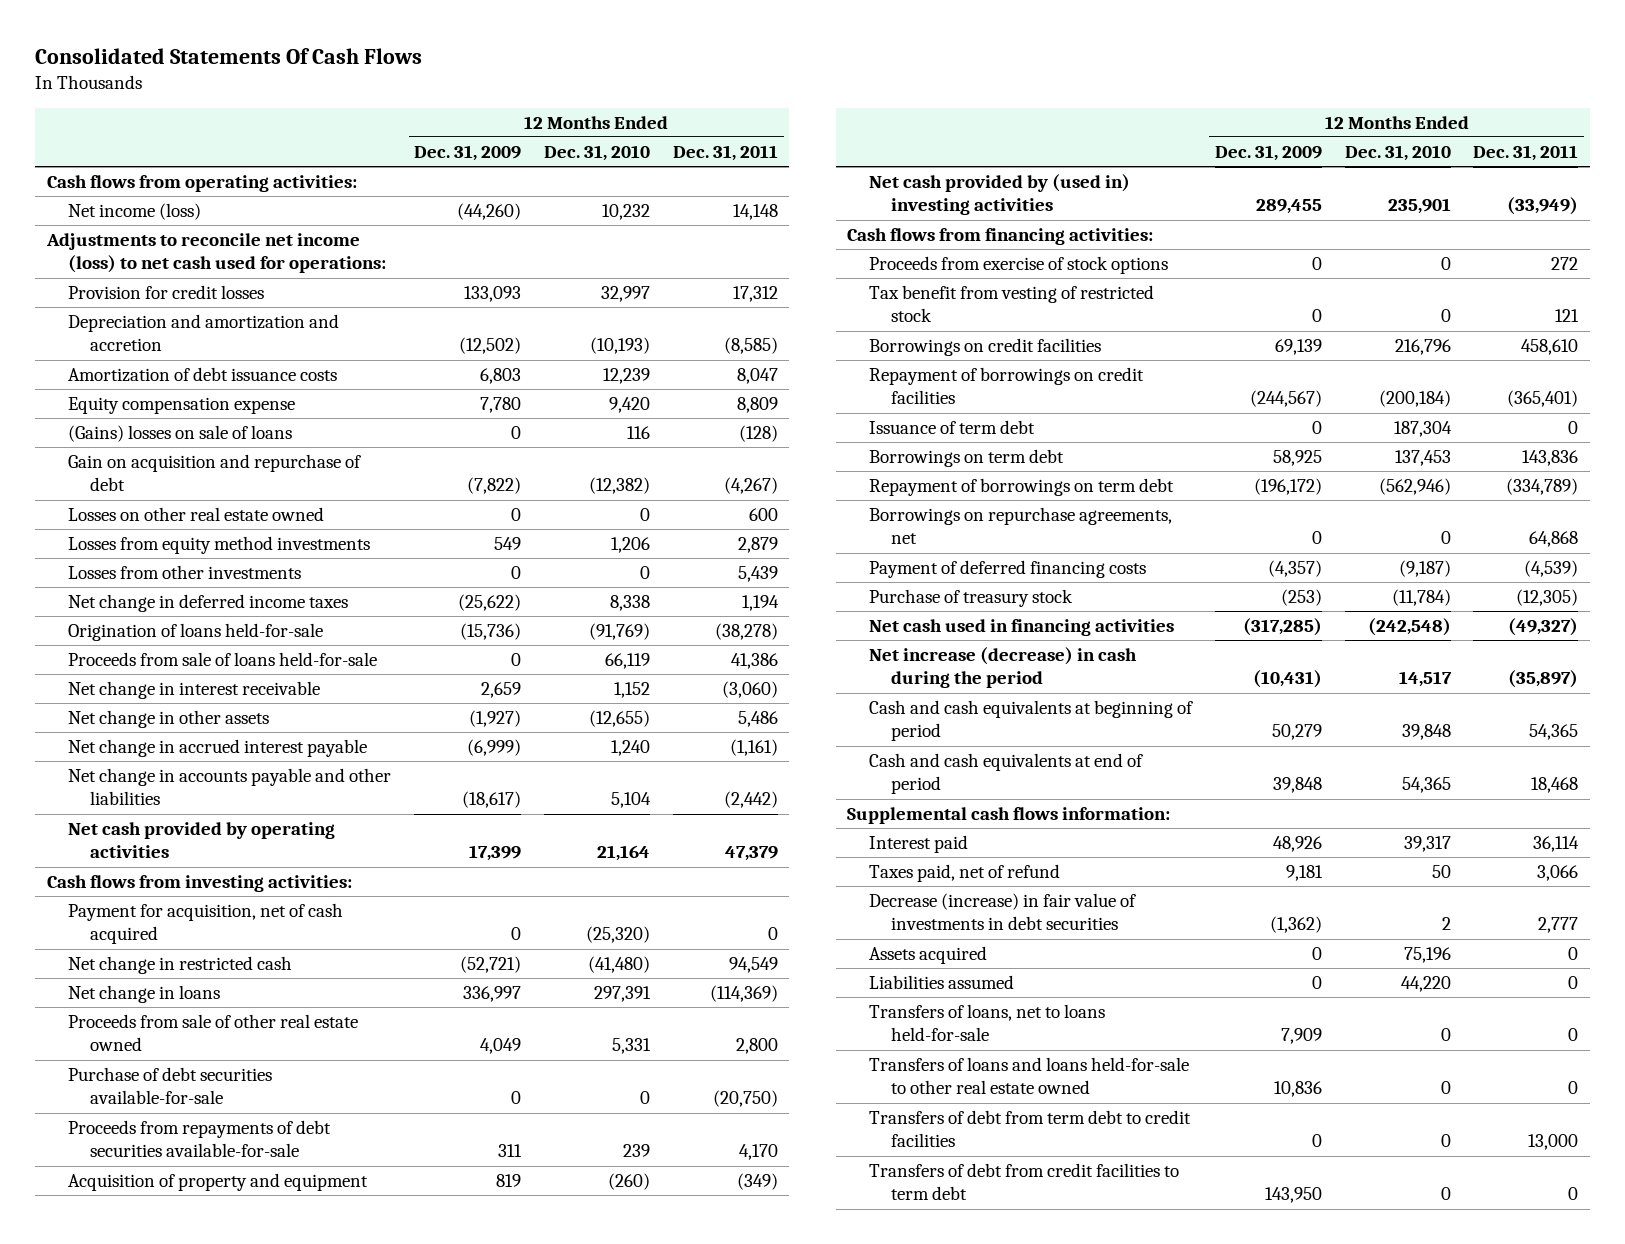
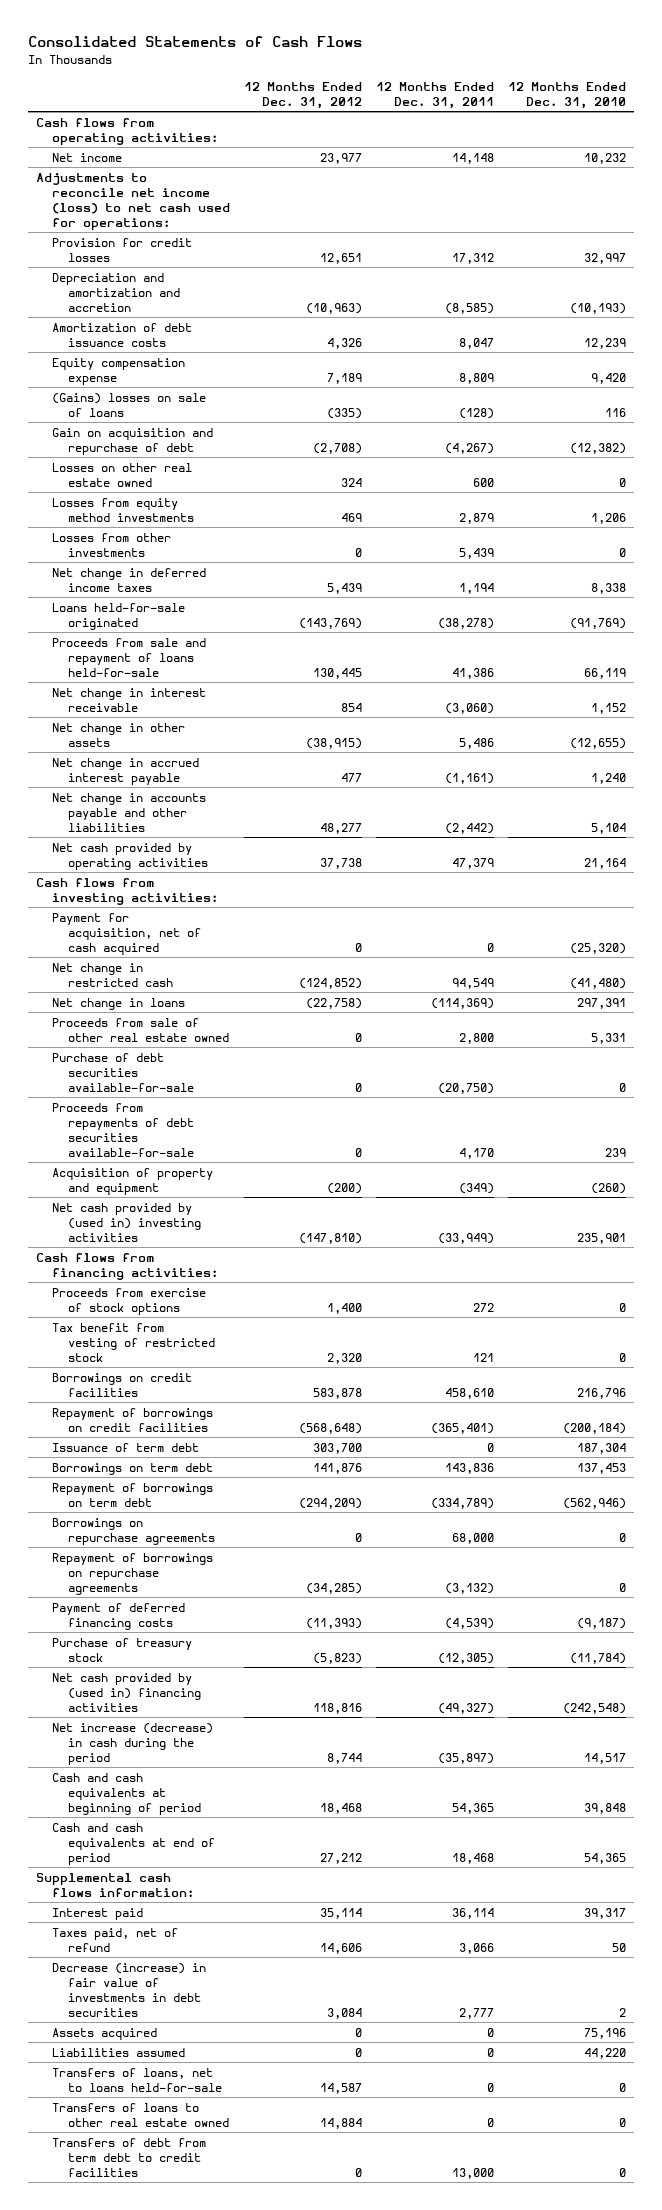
- Consolidated Statements Of Cash Flows
+ Consolidated Statements of Cash Flows
- | 12 Months Ended Dec. 31, 2009 | 12 Months Ended Dec. 31, 2010 | 12 Months Ended Dec. 31, 2011
+ | 12 Months Ended Dec. 31, 2012 | 12 Months Ended Dec. 31, 2011 | 12 Months Ended Dec. 31, 2010
- Net income (loss) | (44,260) | 10,232 | 14,148
+ Net income | 23,977 | 14,148 | 10,232
- Origination of loans held-for-sale | (15,736) | (91,769) | (38,278)
- Proceeds from sale of loans held-for-sale | 0 | 66,119 | 41,386
+ Loans held-for-sale originated | (143,769) | (38,278) | (91,769)
+ Proceeds from sale and repayment of loans held-for-sale | 130,445 | 41,386 | 66,119
- Borrowings on repurchase agreements, net | 0 | 0 | 64,868
+ Borrowings on repurchase agreements | 0 | 68,000 | 0
+ Repayment of borrowings on repurchase agreements | (34,285) | (3,132) | 0
- Net cash used in financing activities | (317,285) | (242,548) | (49,327)
+ Net cash provided by (used in) financing activities | 118,816 | (49,327) | (242,548)
- Transfers of loans and loans held-for-sale to other real estate owned | 10,836 | 0 | 0
+ Transfers of loans to other real estate owned | 14,884 | 0 | 0
- Transfers of debt from credit facilities to term debt | 143,950 | 0 | 0

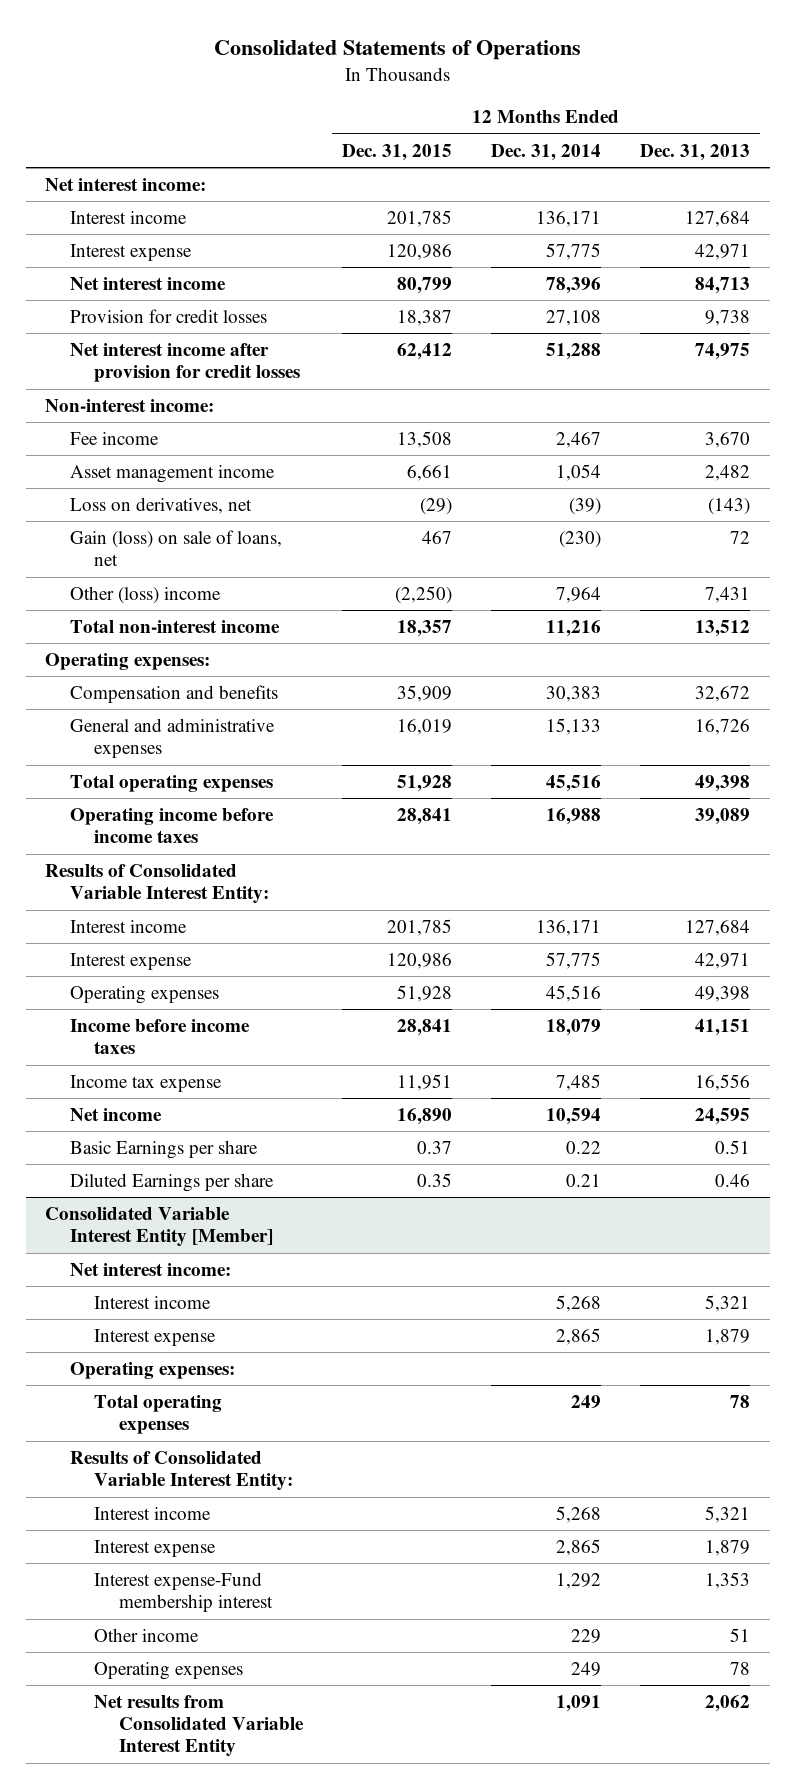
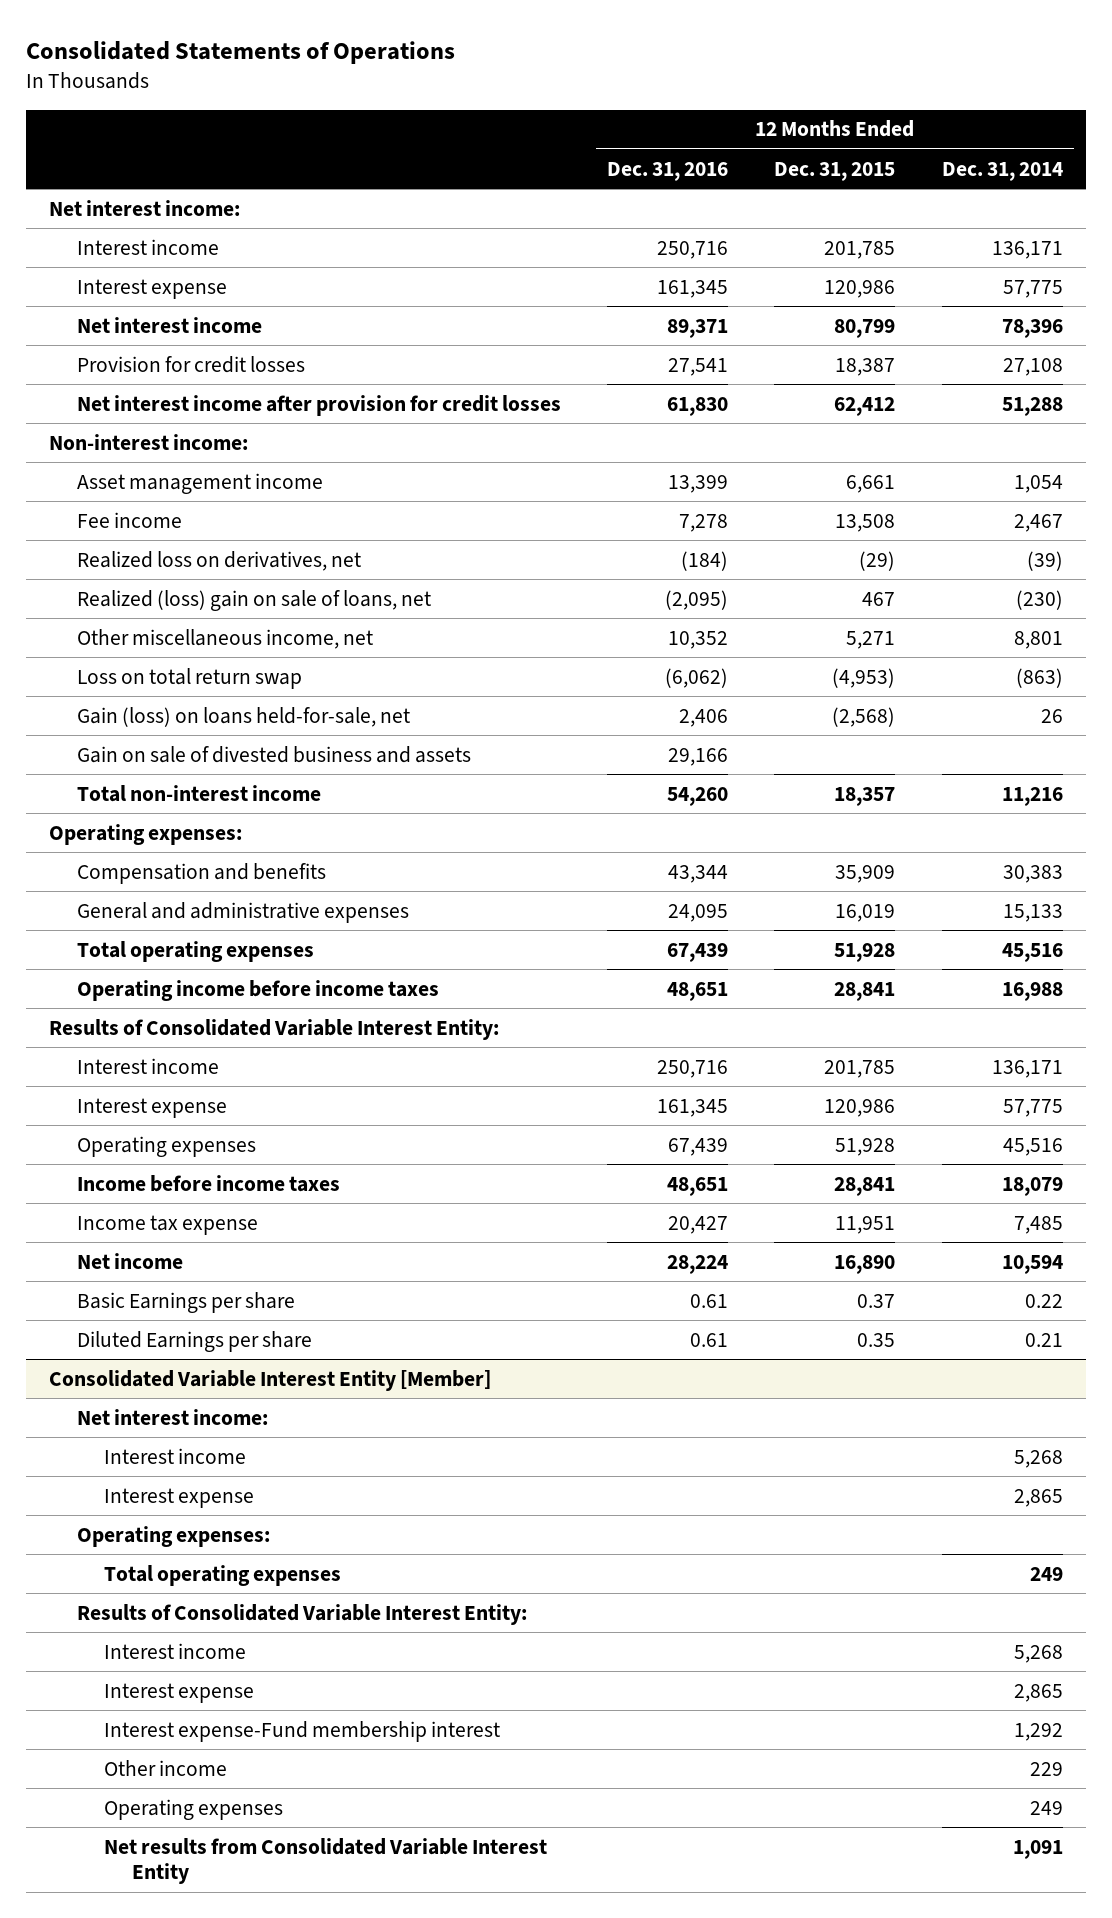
- | 12 Months Ended Dec. 31, 2015 | 12 Months Ended Dec. 31, 2014 | 12 Months Ended Dec. 31, 2013
+ | 12 Months Ended Dec. 31, 2016 | 12 Months Ended Dec. 31, 2015 | 12 Months Ended Dec. 31, 2014
- Loss on derivatives, net | (29) | (39) | (143)
- Gain (loss) on sale of loans, net | 467 | (230) | 72
- Other (loss) income | (2,250) | 7,964 | 7,431
moved down: Fee income | 7,278 | 13,508 | 2,467
+ Realized loss on derivatives, net | (184) | (29) | (39)
+ Realized (loss) gain on sale of loans, net | (2,095) | 467 | (230)
+ Other miscellaneous income, net | 10,352 | 5,271 | 8,801
+ Loss on total return swap | (6,062) | (4,953) | (863)
+ Gain (loss) on loans held-for-sale, net | 2,406 | (2,568) | 26
+ Gain on sale of divested business and assets | 29,166 | |

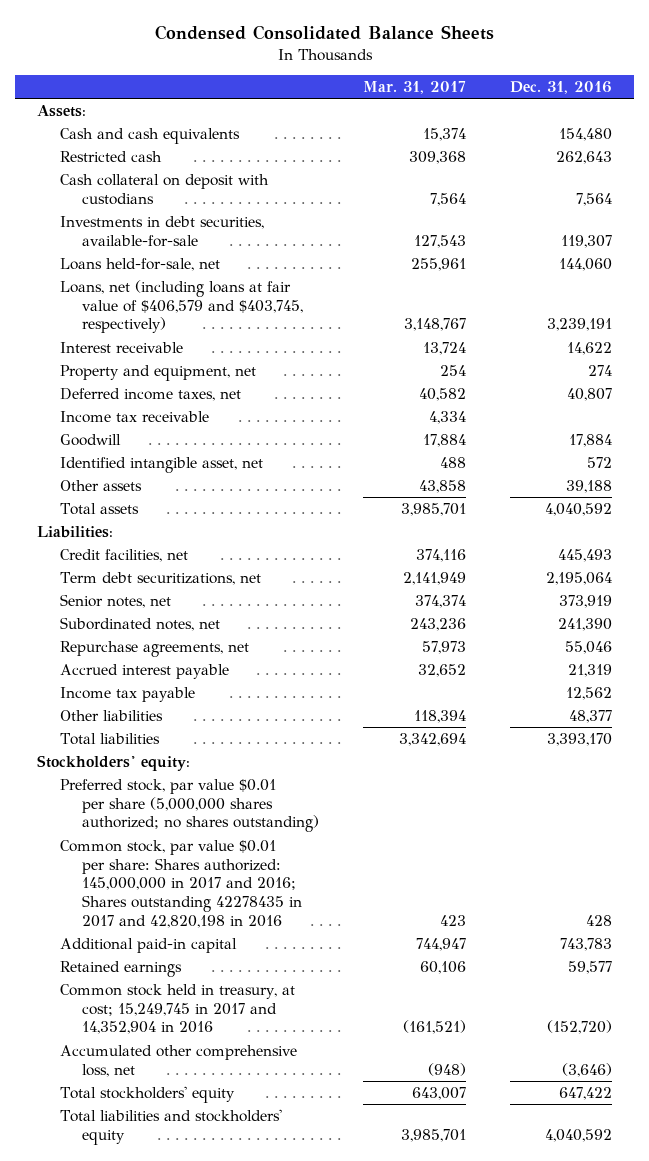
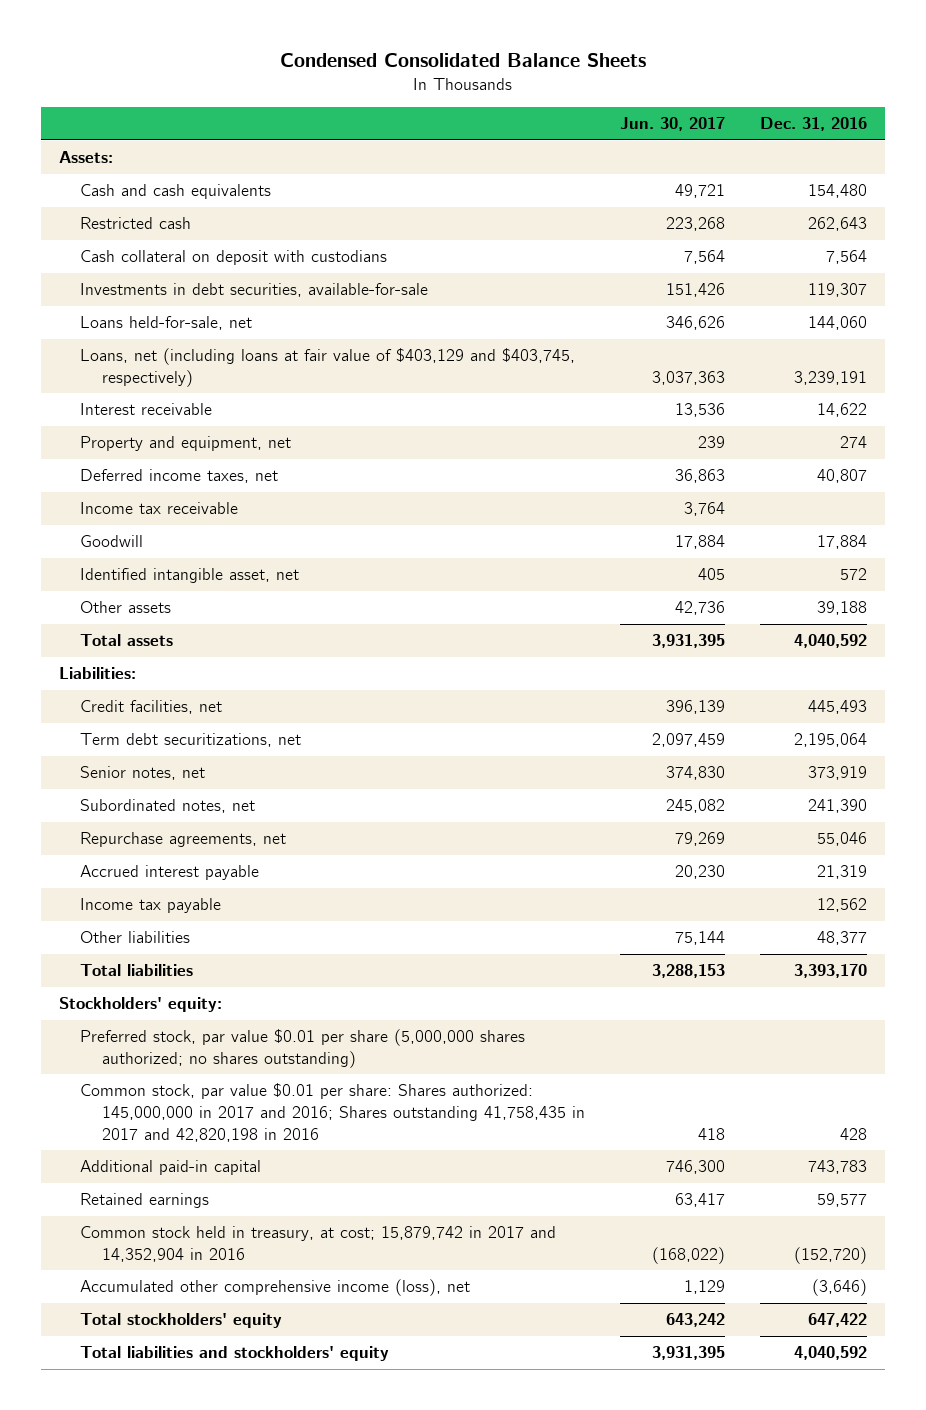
- | Mar. 31, 2017 | Dec. 31, 2016
+ | Jun. 30, 2017 | Dec. 31, 2016
- Loans, net (including loans at fair value of $406,579 and $403,745, respectively) | 3,148,767 | 3,239,191
+ Loans, net (including loans at fair value of $403,129 and $403,745, respectively) | 3,037,363 | 3,239,191
- Common stock, par value $0.01 per share: Shares authorized: 145,000,000 in 2017 and 2016; Shares outstanding 42278435 in 2017 and 42,820,198 in 2016 | 423 | 428
+ Common stock, par value $0.01 per share: Shares authorized: 145,000,000 in 2017 and 2016; Shares outstanding 41,758,435 in 2017 and 42,820,198 in 2016 | 418 | 428
- Common stock held in treasury, at cost; 15,249,745 in 2017 and 14,352,904 in 2016 | (161,521) | (152,720)
- Accumulated other comprehensive loss, net | (948) | (3,646)
+ Common stock held in treasury, at cost; 15,879,742 in 2017 and 14,352,904 in 2016 | (168,022) | (152,720)
+ Accumulated other comprehensive income (loss), net | 1,129 | (3,646)

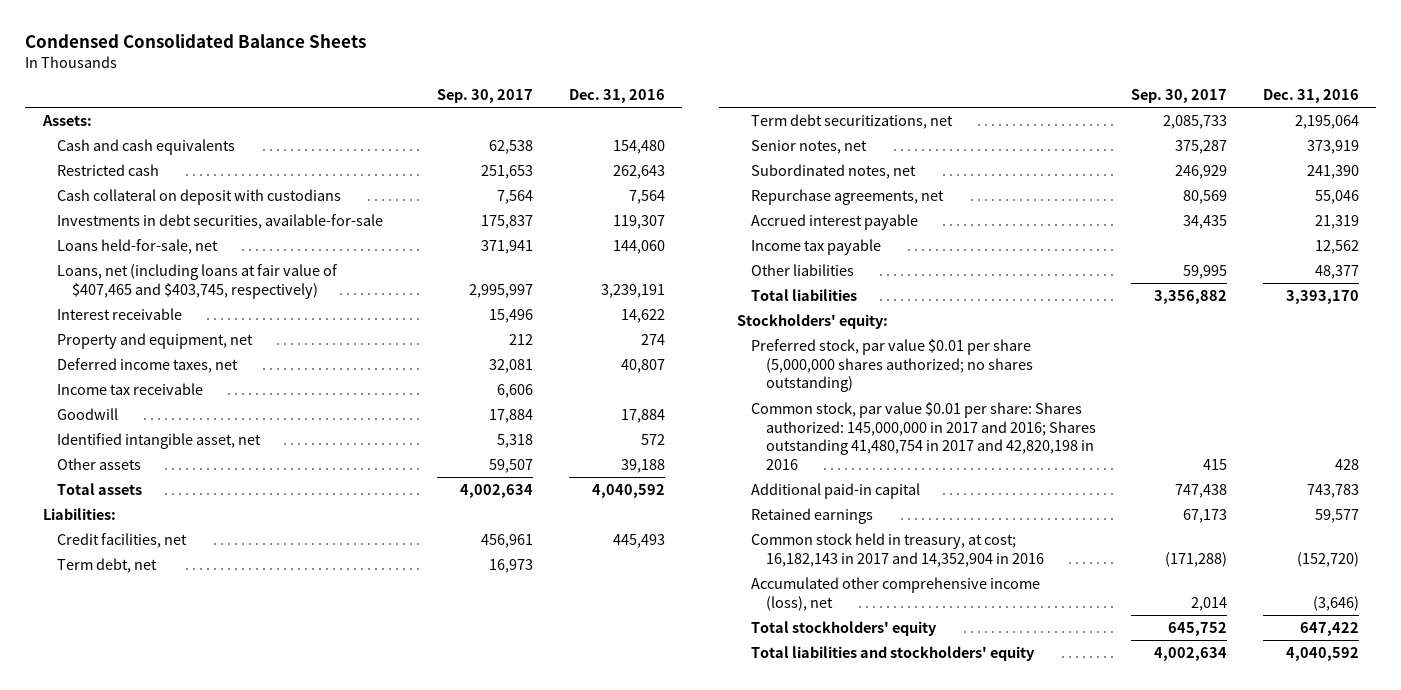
- | Jun. 30, 2017 | Dec. 31, 2016
+ | Sep. 30, 2017 | Dec. 31, 2016
- Loans, net (including loans at fair value of $403,129 and $403,745, respectively) | 3,037,363 | 3,239,191
+ Loans, net (including loans at fair value of $407,465 and $403,745, respectively) | 2,995,997 | 3,239,191
+ Term debt, net | 16,973 |
- Common stock, par value $0.01 per share: Shares authorized: 145,000,000 in 2017 and 2016; Shares outstanding 41,758,435 in 2017 and 42,820,198 in 2016 | 418 | 428
+ Common stock, par value $0.01 per share: Shares authorized: 145,000,000 in 2017 and 2016; Shares outstanding 41,480,754 in 2017 and 42,820,198 in 2016 | 415 | 428
- Common stock held in treasury, at cost; 15,879,742 in 2017 and 14,352,904 in 2016 | (168,022) | (152,720)
+ Common stock held in treasury, at cost; 16,182,143 in 2017 and 14,352,904 in 2016 | (171,288) | (152,720)

